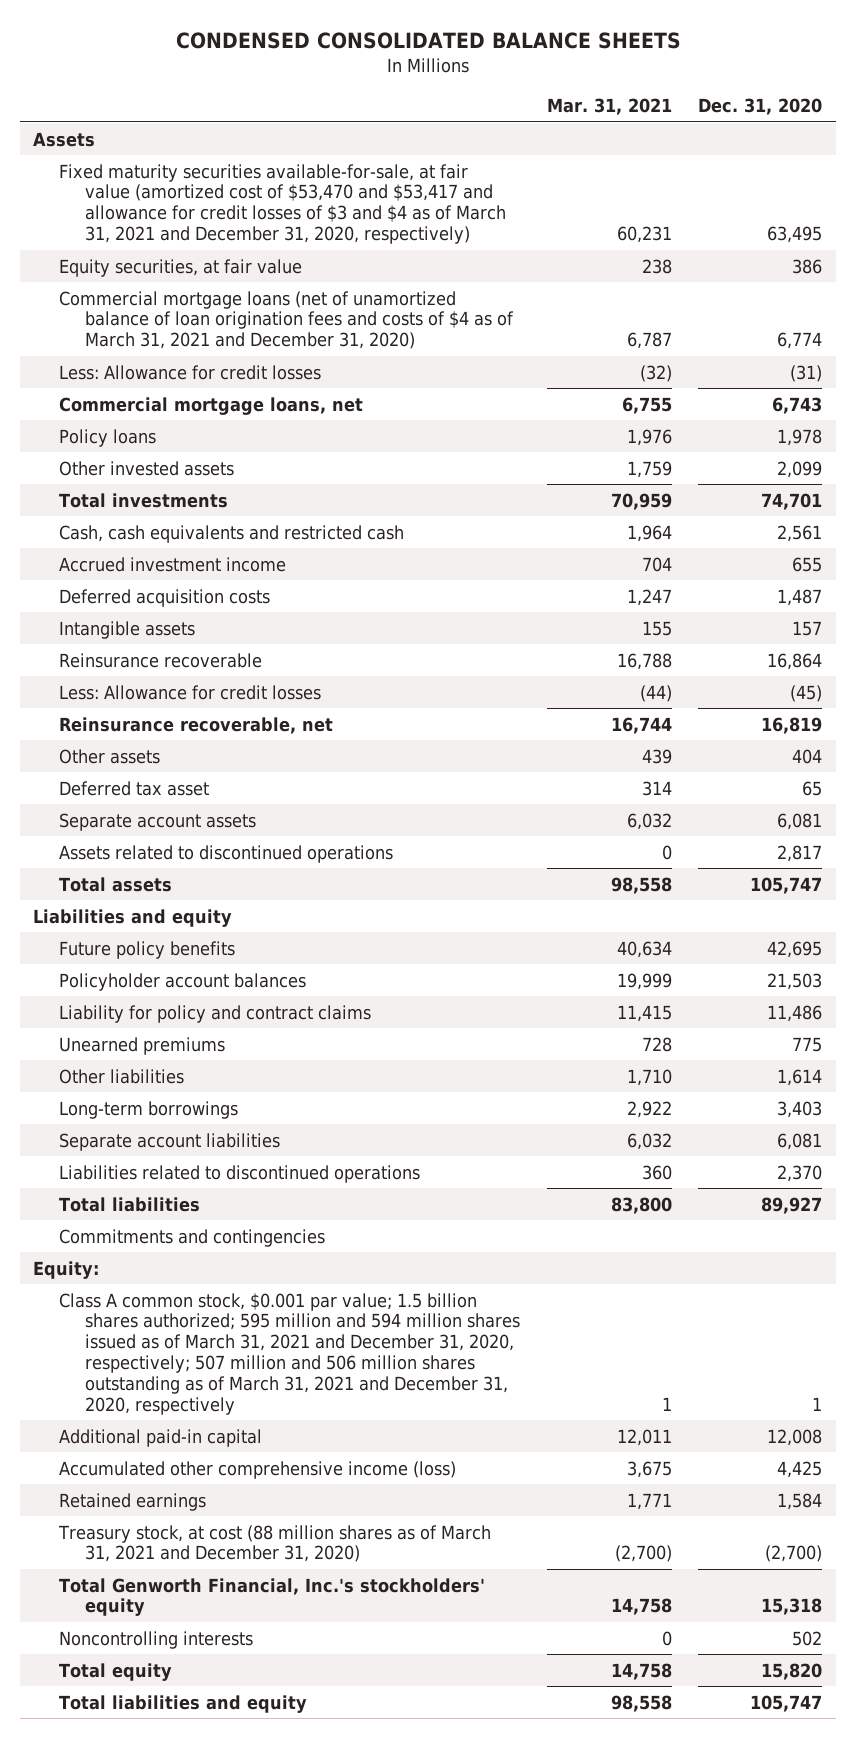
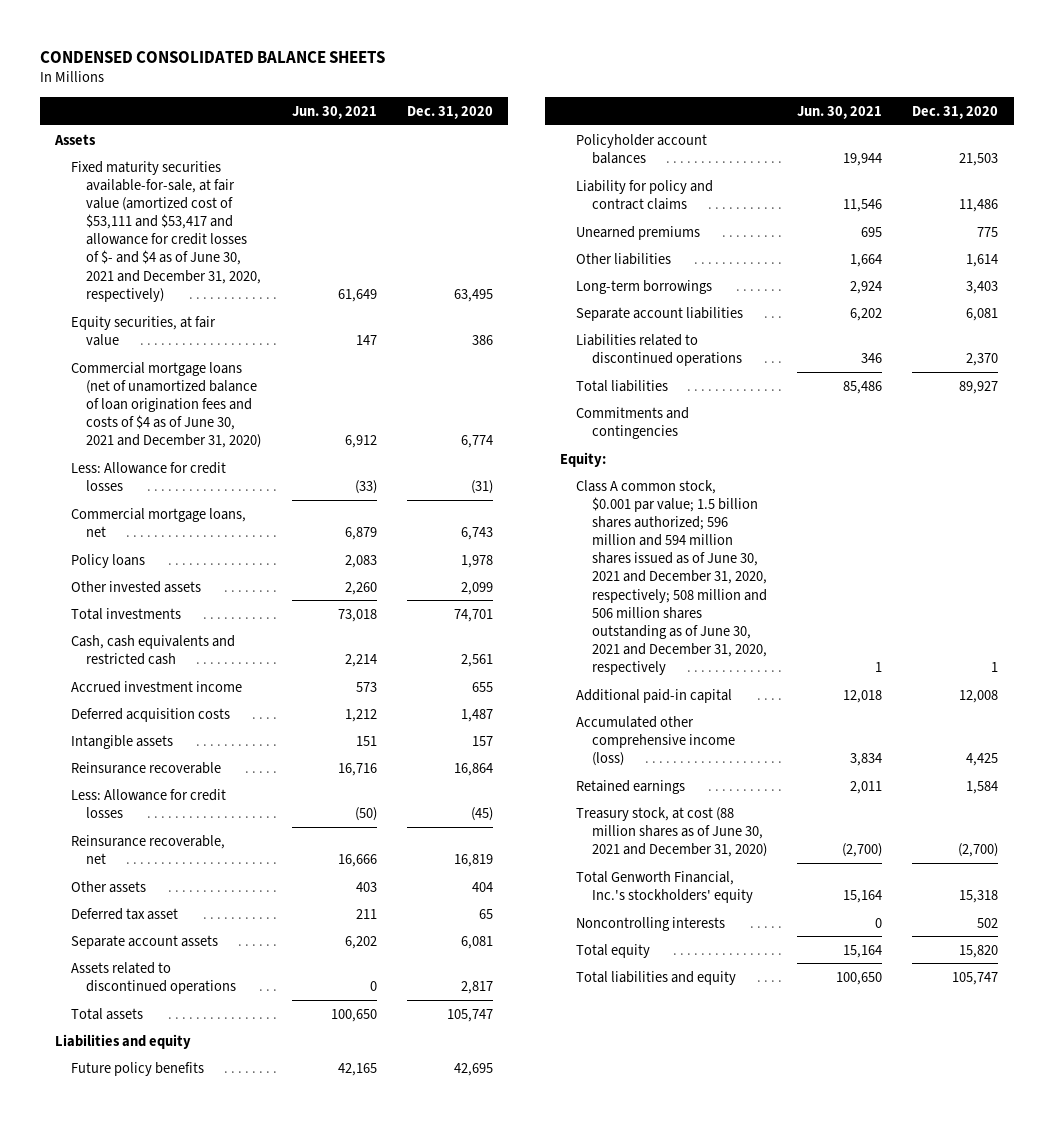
- | Mar. 31, 2021 | Dec. 31, 2020
+ | Jun. 30, 2021 | Dec. 31, 2020
- Fixed maturity securities available-for-sale, at fair value (amortized cost of $53,470 and $53,417 and allowance for credit losses of $3 and $4 as of March 31, 2021 and December 31, 2020, respectively) | 60,231 | 63,495
+ Fixed maturity securities available-for-sale, at fair value (amortized cost of $53,111 and $53,417 and allowance for credit losses of $- and $4 as of June 30, 2021 and December 31, 2020, respectively) | 61,649 | 63,495
- Commercial mortgage loans (net of unamortized balance of loan origination fees and costs of $4 as of March 31, 2021 and December 31, 2020) | 6,787 | 6,774
+ Commercial mortgage loans (net of unamortized balance of loan origination fees and costs of $4 as of June 30, 2021 and December 31, 2020) | 6,912 | 6,774
- Class A common stock, $0.001 par value; 1.5 billion shares authorized; 595 million and 594 million shares issued as of March 31, 2021 and December 31, 2020, respectively; 507 million and 506 million shares outstanding as of March 31, 2021 and December 31, 2020, respectively | 1 | 1
+ Class A common stock, $0.001 par value; 1.5 billion shares authorized; 596 million and 594 million shares issued as of June 30, 2021 and December 31, 2020, respectively; 508 million and 506 million shares outstanding as of June 30, 2021 and December 31, 2020, respectively | 1 | 1
- Treasury stock, at cost (88 million shares as of March 31, 2021 and December 31, 2020) | (2,700) | (2,700)
+ Treasury stock, at cost (88 million shares as of June 30, 2021 and December 31, 2020) | (2,700) | (2,700)

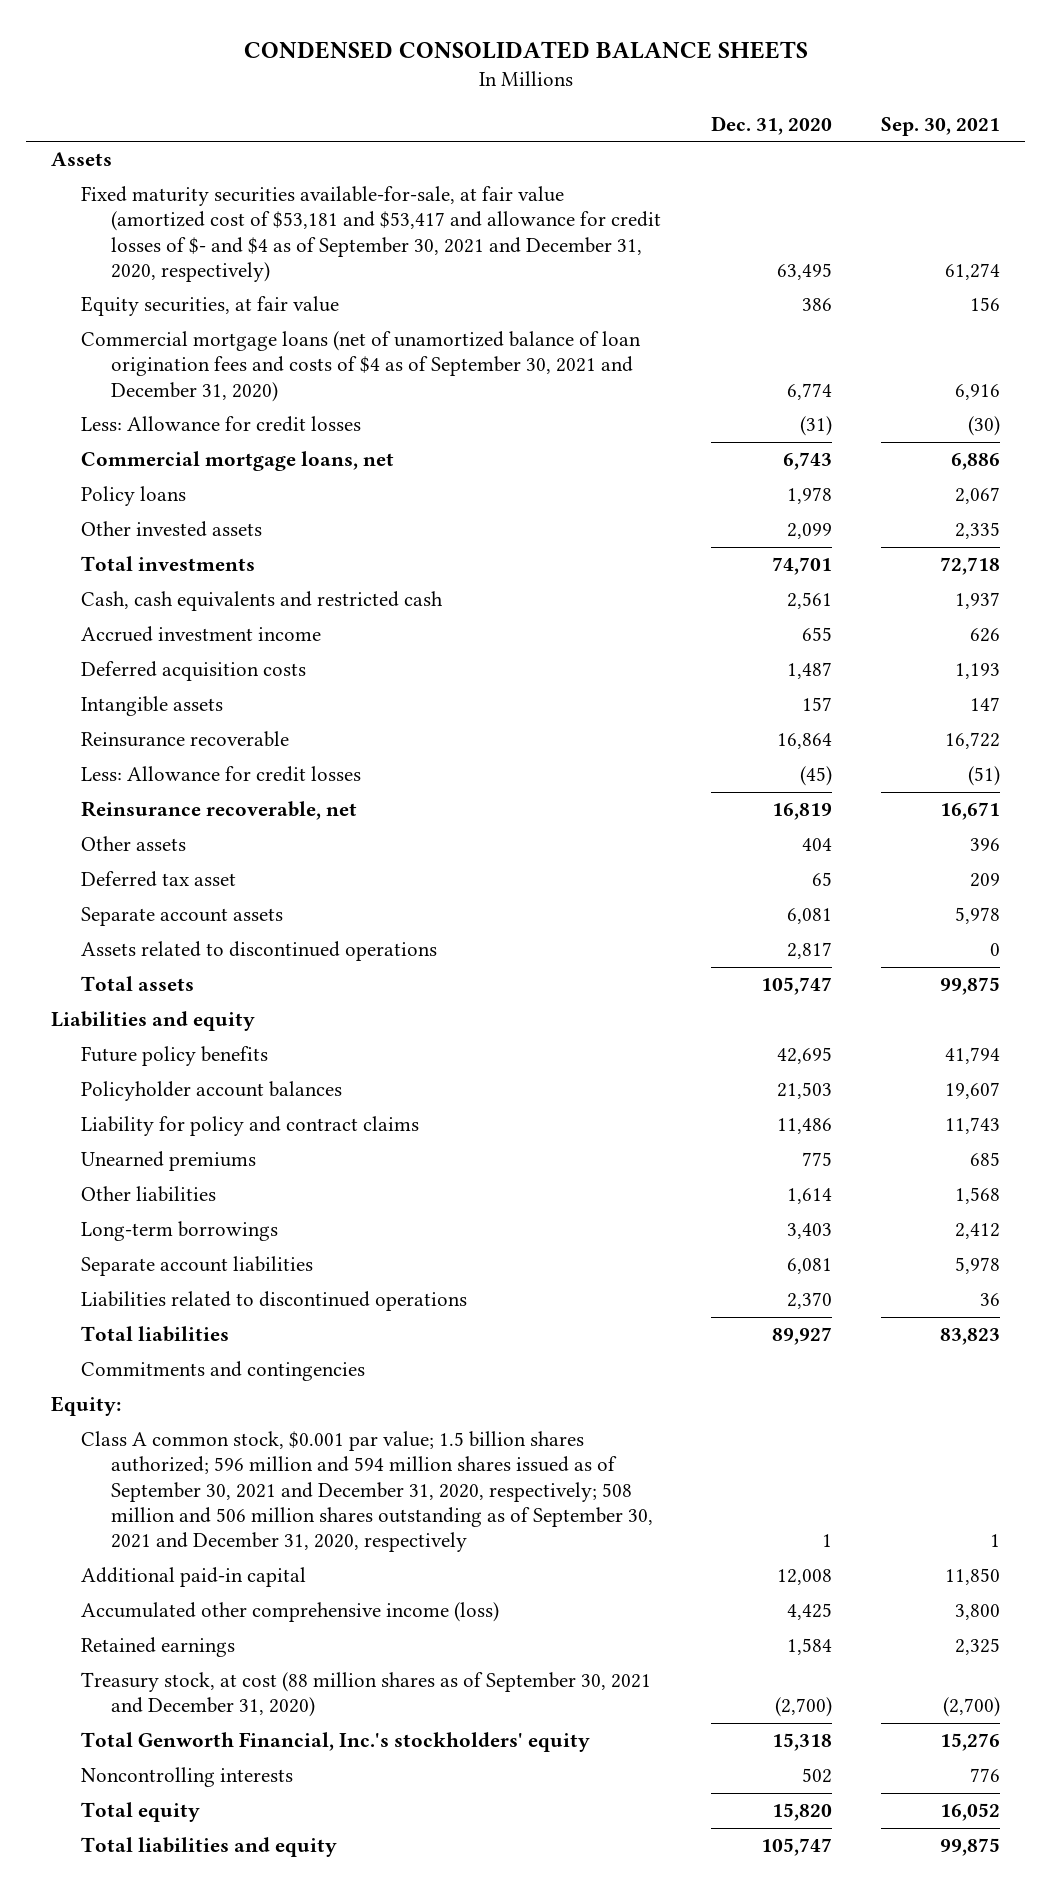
- | Jun. 30, 2021 | Dec. 31, 2020
+ | Dec. 31, 2020 | Sep. 30, 2021
- Fixed maturity securities available-for-sale, at fair value (amortized cost of $53,111 and $53,417 and allowance for credit losses of $- and $4 as of June 30, 2021 and December 31, 2020, respectively) | 61,649 | 63,495
+ Fixed maturity securities available-for-sale, at fair value (amortized cost of $53,181 and $53,417 and allowance for credit losses of $- and $4 as of September 30, 2021 and December 31, 2020, respectively) | 63,495 | 61,274
- Commercial mortgage loans (net of unamortized balance of loan origination fees and costs of $4 as of June 30, 2021 and December 31, 2020) | 6,912 | 6,774
+ Commercial mortgage loans (net of unamortized balance of loan origination fees and costs of $4 as of September 30, 2021 and December 31, 2020) | 6,774 | 6,916
- Class A common stock, $0.001 par value; 1.5 billion shares authorized; 596 million and 594 million shares issued as of June 30, 2021 and December 31, 2020, respectively; 508 million and 506 million shares outstanding as of June 30, 2021 and December 31, 2020, respectively | 1 | 1
+ Class A common stock, $0.001 par value; 1.5 billion shares authorized; 596 million and 594 million shares issued as of September 30, 2021 and December 31, 2020, respectively; 508 million and 506 million shares outstanding as of September 30, 2021 and December 31, 2020, respectively | 1 | 1
- Treasury stock, at cost (88 million shares as of June 30, 2021 and December 31, 2020) | (2,700) | (2,700)
+ Treasury stock, at cost (88 million shares as of September 30, 2021 and December 31, 2020) | (2,700) | (2,700)

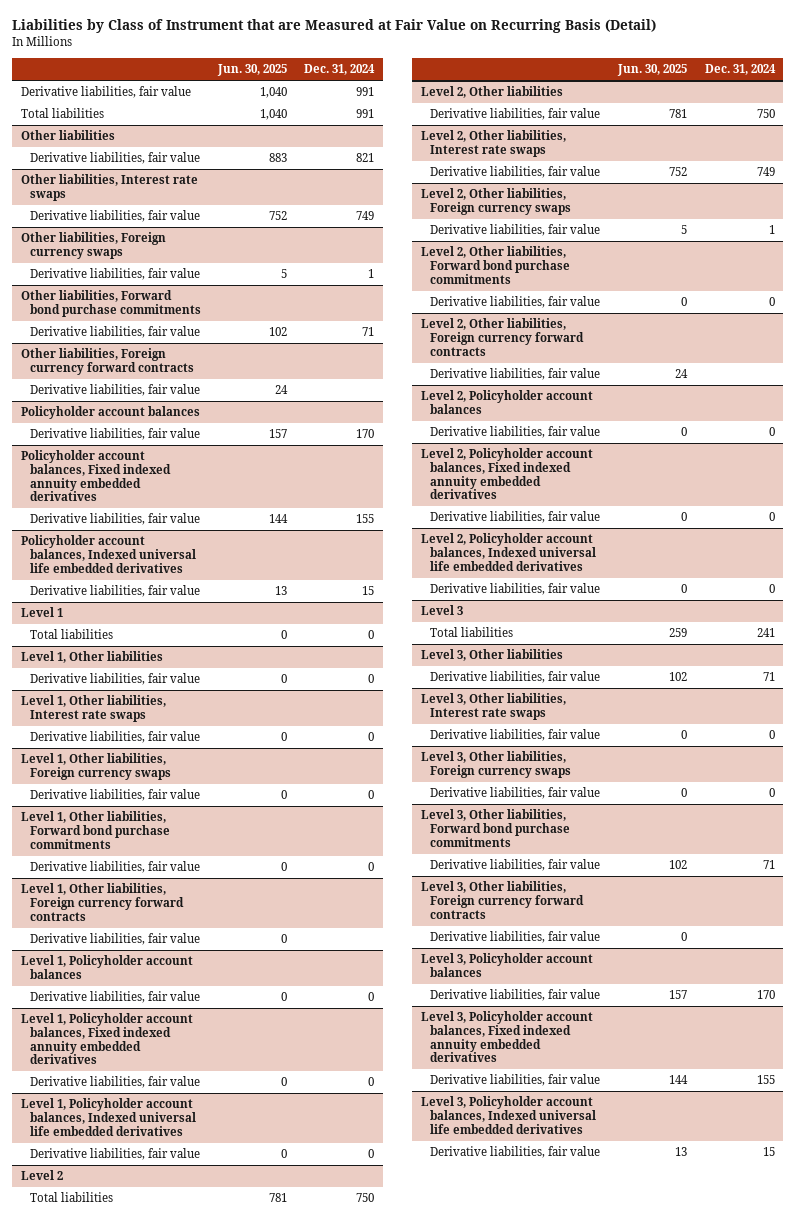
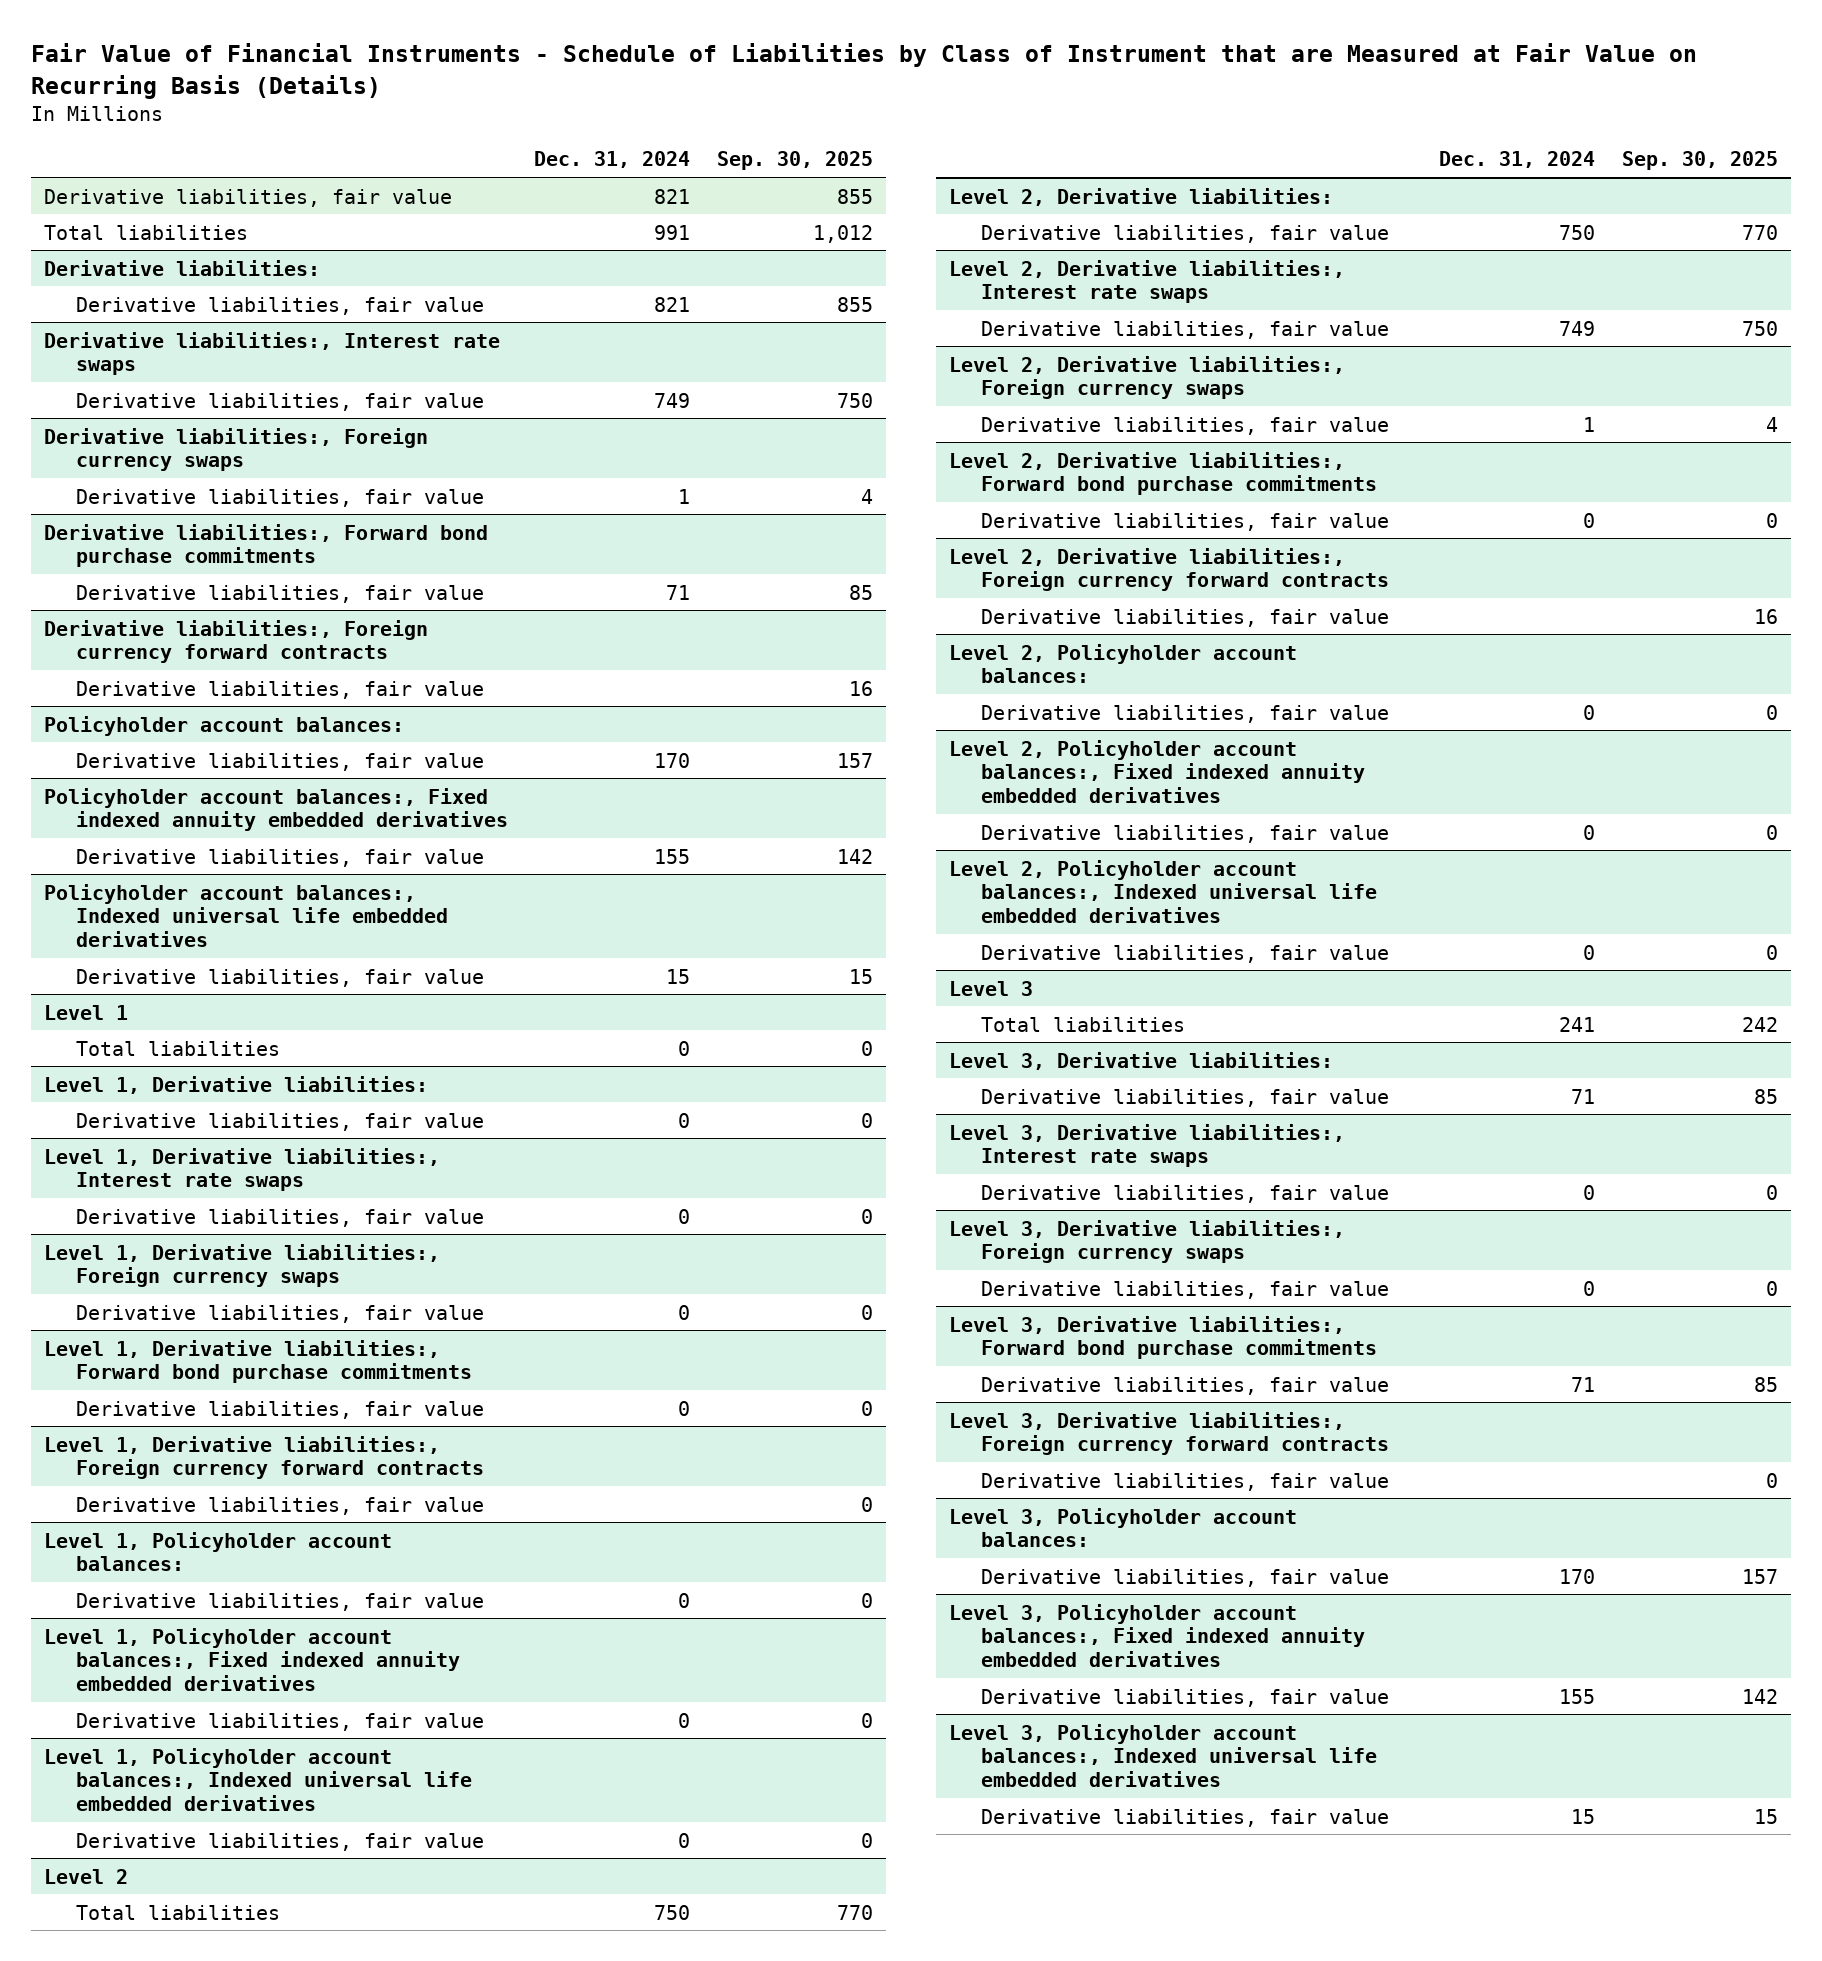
- Liabilities by Class of Instrument that are Measured at Fair Value on Recurring Basis (Detail)
+ Fair Value of Financial Instruments - Schedule of Liabilities by Class of Instrument that are Measured at Fair Value on Recurring Basis (Details)
- | Jun. 30, 2025 | Dec. 31, 2024
+ | Dec. 31, 2024 | Sep. 30, 2025
- Derivative liabilities, fair value | 1,040 | 991
+ Derivative liabilities, fair value | 821 | 855
- Other liabilities
+ Derivative liabilities:
- Other liabilities, Interest rate swaps
+ Derivative liabilities:, Interest rate swaps
- Other liabilities, Foreign currency swaps
+ Derivative liabilities:, Foreign currency swaps
- Other liabilities, Forward bond purchase commitments
+ Derivative liabilities:, Forward bond purchase commitments
- Other liabilities, Foreign currency forward contracts
+ Derivative liabilities:, Foreign currency forward contracts
- Policyholder account balances
+ Policyholder account balances:
- Policyholder account balances, Fixed indexed annuity embedded derivatives
+ Policyholder account balances:, Fixed indexed annuity embedded derivatives
- Policyholder account balances, Indexed universal life embedded derivatives
+ Policyholder account balances:, Indexed universal life embedded derivatives
- Level 1, Other liabilities
+ Level 1, Derivative liabilities:
- Level 1, Other liabilities, Interest rate swaps
+ Level 1, Derivative liabilities:, Interest rate swaps
- Level 1, Other liabilities, Foreign currency swaps
+ Level 1, Derivative liabilities:, Foreign currency swaps
- Level 1, Other liabilities, Forward bond purchase commitments
+ Level 1, Derivative liabilities:, Forward bond purchase commitments
- Level 1, Other liabilities, Foreign currency forward contracts
+ Level 1, Derivative liabilities:, Foreign currency forward contracts
- Level 1, Policyholder account balances
+ Level 1, Policyholder account balances:
- Level 1, Policyholder account balances, Fixed indexed annuity embedded derivatives
+ Level 1, Policyholder account balances:, Fixed indexed annuity embedded derivatives
- Level 1, Policyholder account balances, Indexed universal life embedded derivatives
+ Level 1, Policyholder account balances:, Indexed universal life embedded derivatives
- Level 2, Other liabilities
+ Level 2, Derivative liabilities:
- Level 2, Other liabilities, Interest rate swaps
+ Level 2, Derivative liabilities:, Interest rate swaps
- Level 2, Other liabilities, Foreign currency swaps
+ Level 2, Derivative liabilities:, Foreign currency swaps
- Level 2, Other liabilities, Forward bond purchase commitments
+ Level 2, Derivative liabilities:, Forward bond purchase commitments
- Level 2, Other liabilities, Foreign currency forward contracts
+ Level 2, Derivative liabilities:, Foreign currency forward contracts
- Level 2, Policyholder account balances
+ Level 2, Policyholder account balances:
- Level 2, Policyholder account balances, Fixed indexed annuity embedded derivatives
+ Level 2, Policyholder account balances:, Fixed indexed annuity embedded derivatives
- Level 2, Policyholder account balances, Indexed universal life embedded derivatives
+ Level 2, Policyholder account balances:, Indexed universal life embedded derivatives
- Level 3, Other liabilities
+ Level 3, Derivative liabilities:
- Level 3, Other liabilities, Interest rate swaps
+ Level 3, Derivative liabilities:, Interest rate swaps
- Level 3, Other liabilities, Foreign currency swaps
+ Level 3, Derivative liabilities:, Foreign currency swaps
- Level 3, Other liabilities, Forward bond purchase commitments
+ Level 3, Derivative liabilities:, Forward bond purchase commitments
- Level 3, Other liabilities, Foreign currency forward contracts
+ Level 3, Derivative liabilities:, Foreign currency forward contracts
- Level 3, Policyholder account balances
+ Level 3, Policyholder account balances:
- Level 3, Policyholder account balances, Fixed indexed annuity embedded derivatives
+ Level 3, Policyholder account balances:, Fixed indexed annuity embedded derivatives
- Level 3, Policyholder account balances, Indexed universal life embedded derivatives
+ Level 3, Policyholder account balances:, Indexed universal life embedded derivatives

